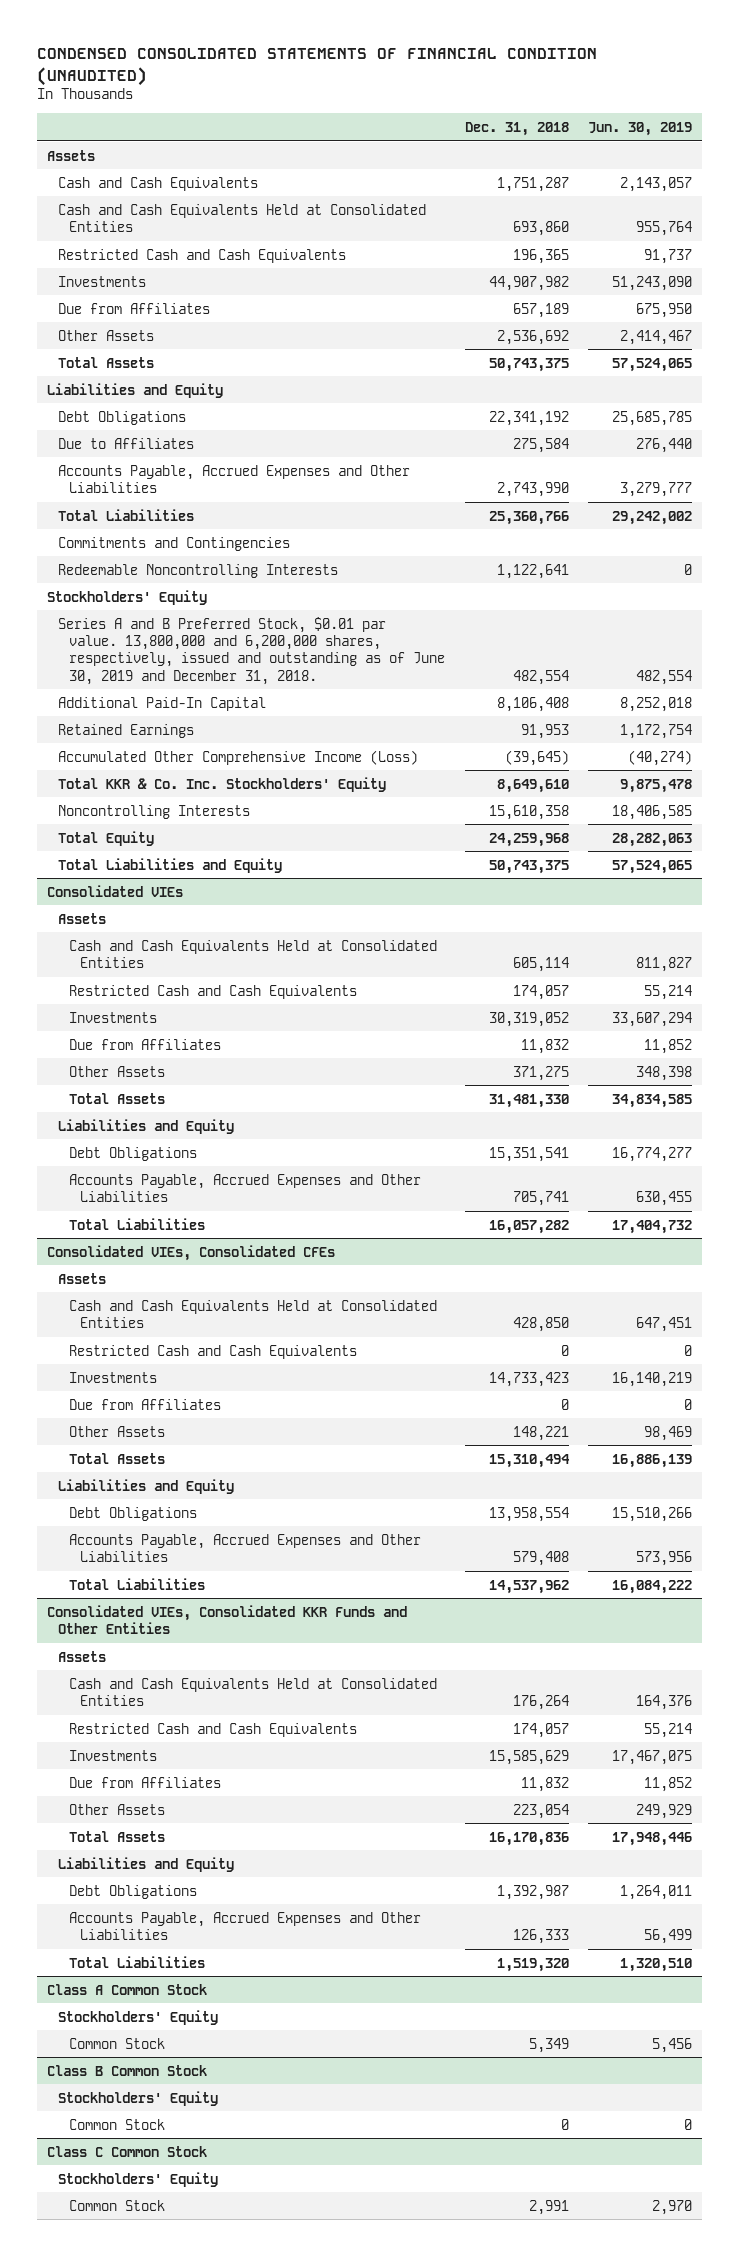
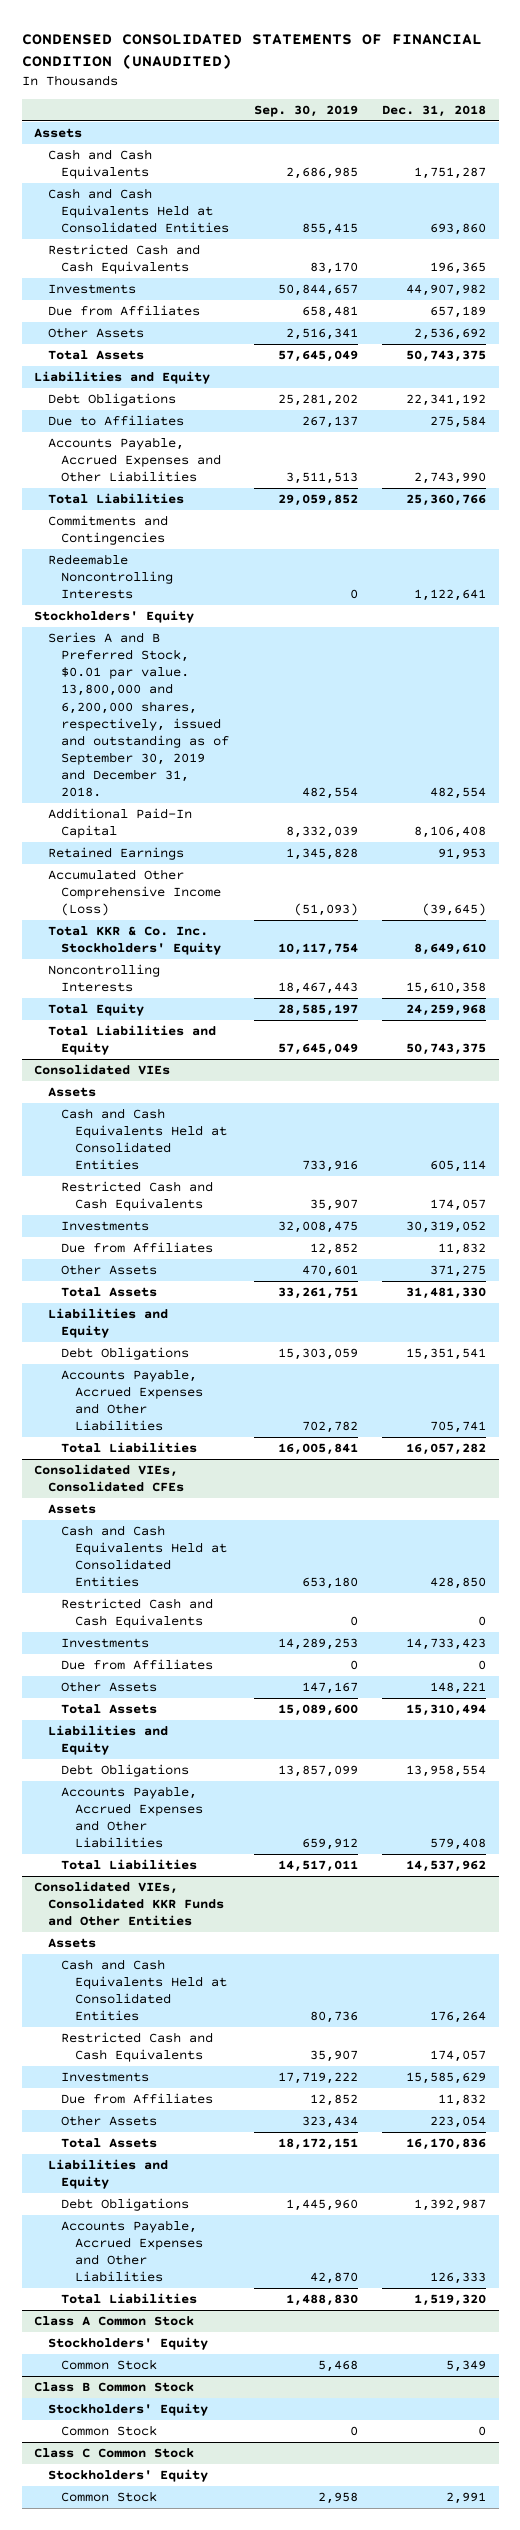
- | Dec. 31, 2018 | Jun. 30, 2019
+ | Sep. 30, 2019 | Dec. 31, 2018
- Series A and B Preferred Stock, $0.01 par value. 13,800,000 and 6,200,000 shares, respectively, issued and outstanding as of June 30, 2019 and December 31, 2018. | 482,554 | 482,554
+ Series A and B Preferred Stock, $0.01 par value. 13,800,000 and 6,200,000 shares, respectively, issued and outstanding as of September 30, 2019 and December 31, 2018. | 482,554 | 482,554

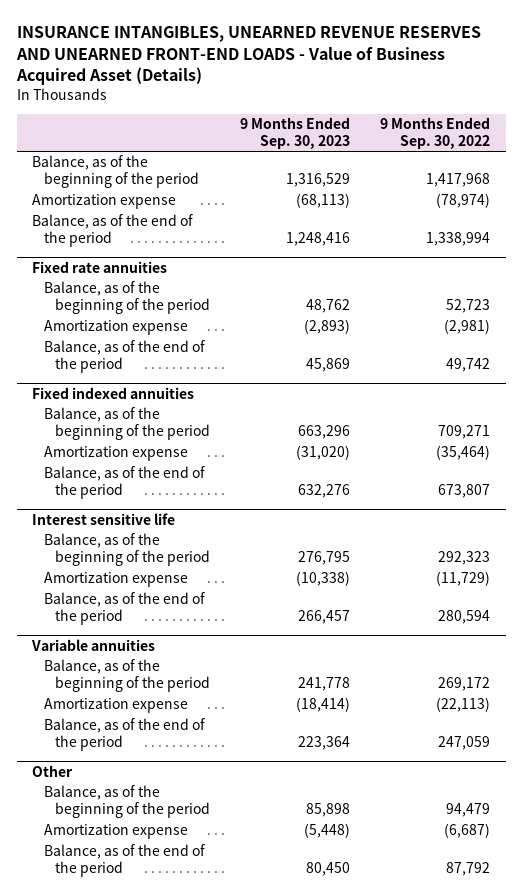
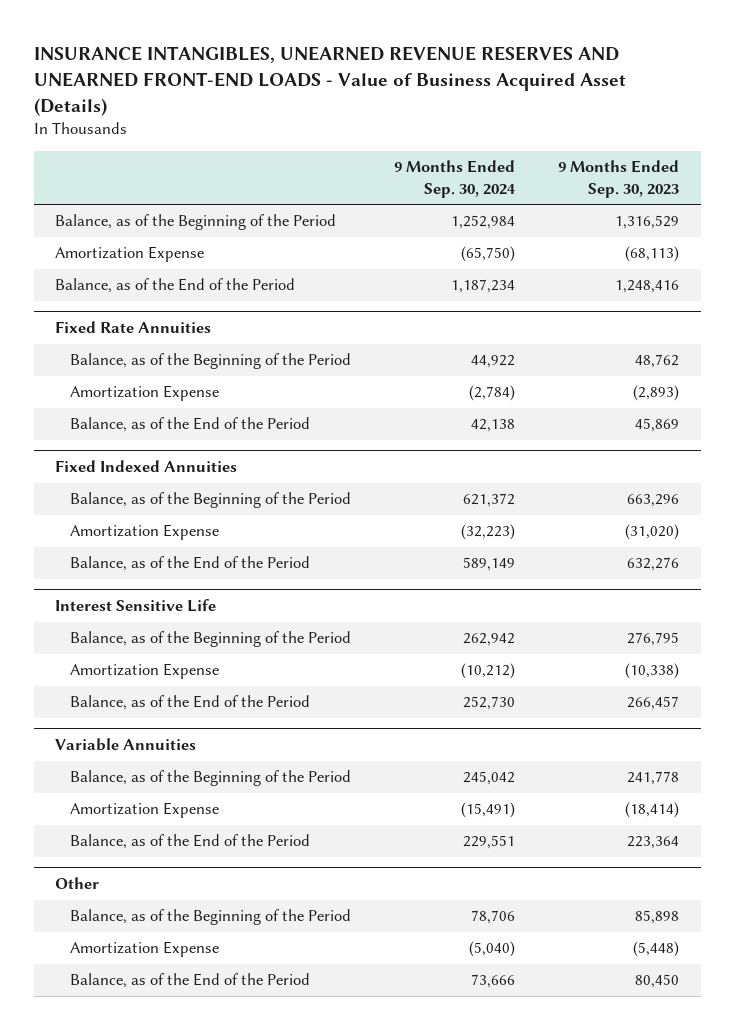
- | 9 Months Ended Sep. 30, 2023 | 9 Months Ended Sep. 30, 2022
+ | 9 Months Ended Sep. 30, 2024 | 9 Months Ended Sep. 30, 2023
- Balance, as of the beginning of the period | 1,316,529 | 1,417,968
- Amortization expense | (68,113) | (78,974)
- Balance, as of the end of the period | 1,248,416 | 1,338,994
- Fixed rate annuities
- Balance, as of the beginning of the period | 48,762 | 52,723
- Amortization expense | (2,893) | (2,981)
- Balance, as of the end of the period | 45,869 | 49,742
- Fixed indexed annuities
- Balance, as of the beginning of the period | 663,296 | 709,271
- Amortization expense | (31,020) | (35,464)
- Balance, as of the end of the period | 632,276 | 673,807
- Interest sensitive life
- Balance, as of the beginning of the period | 276,795 | 292,323
- Amortization expense | (10,338) | (11,729)
- Balance, as of the end of the period | 266,457 | 280,594
- Variable annuities
- Balance, as of the beginning of the period | 241,778 | 269,172
- Amortization expense | (18,414) | (22,113)
- Balance, as of the end of the period | 223,364 | 247,059
+ Balance, as of the Beginning of the Period | 1,252,984 | 1,316,529
+ Amortization Expense | (65,750) | (68,113)
+ Balance, as of the End of the Period | 1,187,234 | 1,248,416
+ Fixed Rate Annuities
+ Balance, as of the Beginning of the Period | 44,922 | 48,762
+ Amortization Expense | (2,784) | (2,893)
+ Balance, as of the End of the Period | 42,138 | 45,869
+ Fixed Indexed Annuities
+ Balance, as of the Beginning of the Period | 621,372 | 663,296
+ Amortization Expense | (32,223) | (31,020)
+ Balance, as of the End of the Period | 589,149 | 632,276
+ Interest Sensitive Life
+ Balance, as of the Beginning of the Period | 262,942 | 276,795
+ Amortization Expense | (10,212) | (10,338)
+ Balance, as of the End of the Period | 252,730 | 266,457
+ Variable Annuities
+ Balance, as of the Beginning of the Period | 245,042 | 241,778
+ Amortization Expense | (15,491) | (18,414)
+ Balance, as of the End of the Period | 229,551 | 223,364
@ Other
- Balance, as of the beginning of the period | 85,898 | 94,479
- Amortization expense | (5,448) | (6,687)
- Balance, as of the end of the period | 80,450 | 87,792
+ Balance, as of the Beginning of the Period | 78,706 | 85,898
+ Amortization Expense | (5,040) | (5,448)
+ Balance, as of the End of the Period | 73,666 | 80,450

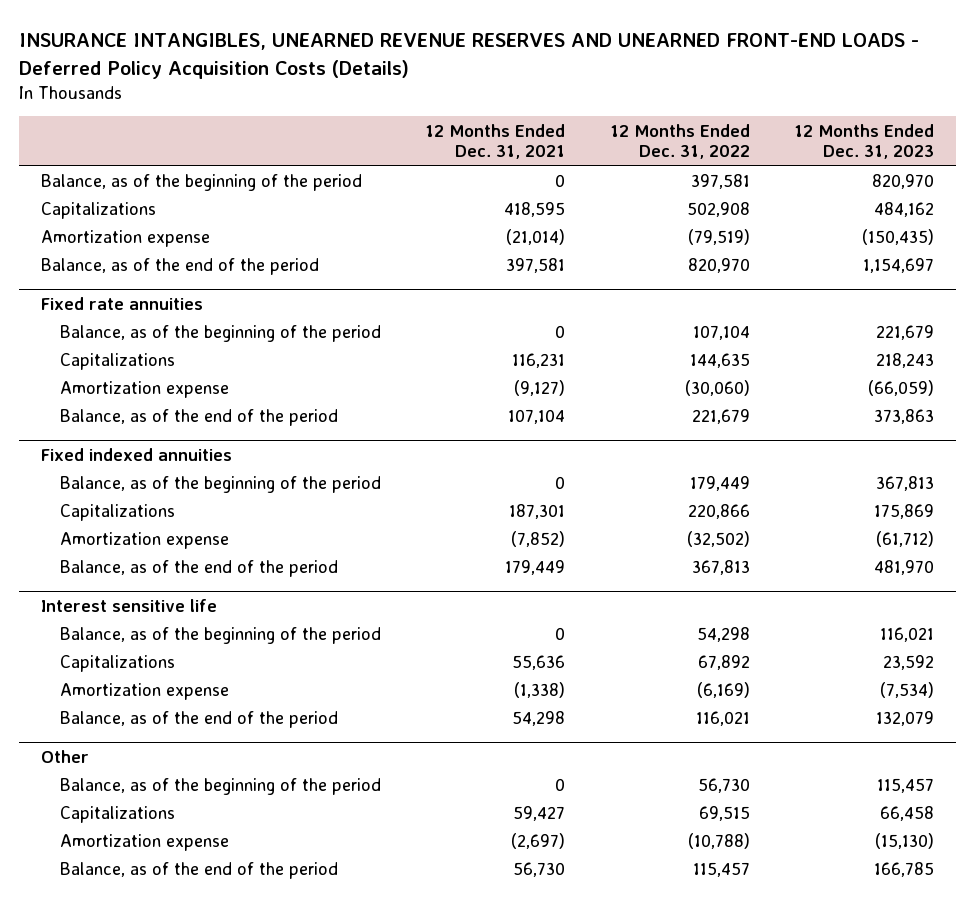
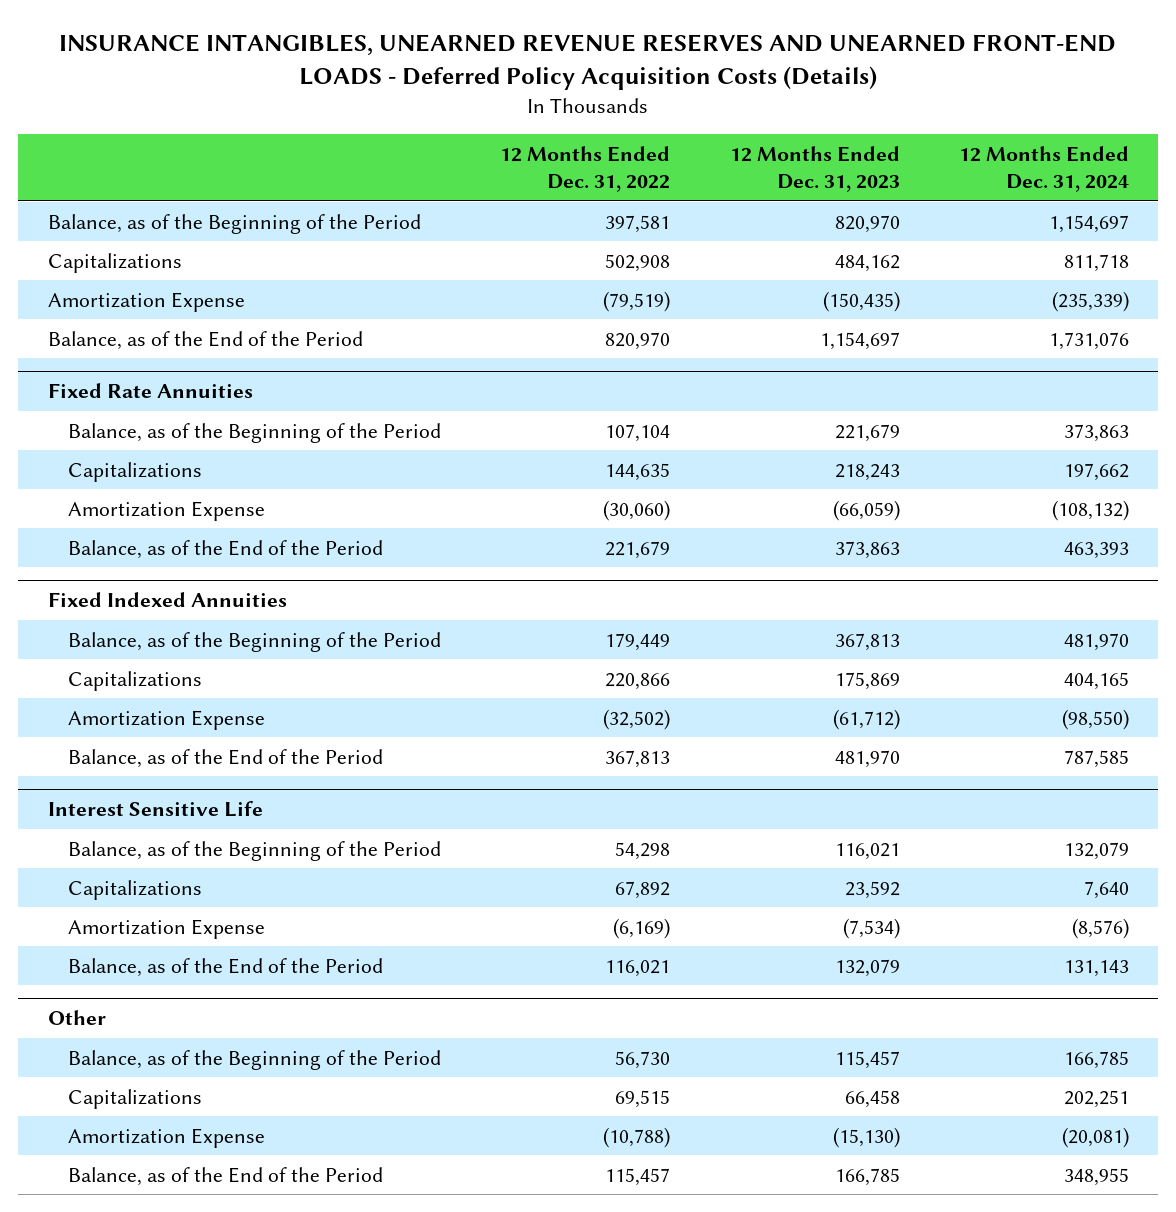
- | 12 Months Ended Dec. 31, 2021 | 12 Months Ended Dec. 31, 2022 | 12 Months Ended Dec. 31, 2023
+ | 12 Months Ended Dec. 31, 2022 | 12 Months Ended Dec. 31, 2023 | 12 Months Ended Dec. 31, 2024
- Balance, as of the beginning of the period | 0 | 397,581 | 820,970
+ Balance, as of the Beginning of the Period | 397,581 | 820,970 | 1,154,697
- Amortization expense | (21,014) | (79,519) | (150,435)
- Balance, as of the end of the period | 397,581 | 820,970 | 1,154,697
- Fixed rate annuities
- Balance, as of the beginning of the period | 0 | 107,104 | 221,679
+ Amortization Expense | (79,519) | (150,435) | (235,339)
+ Balance, as of the End of the Period | 820,970 | 1,154,697 | 1,731,076
+ Fixed Rate Annuities
+ Balance, as of the Beginning of the Period | 107,104 | 221,679 | 373,863
- Amortization expense | (9,127) | (30,060) | (66,059)
- Balance, as of the end of the period | 107,104 | 221,679 | 373,863
- Fixed indexed annuities
- Balance, as of the beginning of the period | 0 | 179,449 | 367,813
+ Amortization Expense | (30,060) | (66,059) | (108,132)
+ Balance, as of the End of the Period | 221,679 | 373,863 | 463,393
+ Fixed Indexed Annuities
+ Balance, as of the Beginning of the Period | 179,449 | 367,813 | 481,970
- Amortization expense | (7,852) | (32,502) | (61,712)
- Balance, as of the end of the period | 179,449 | 367,813 | 481,970
- Interest sensitive life
- Balance, as of the beginning of the period | 0 | 54,298 | 116,021
+ Amortization Expense | (32,502) | (61,712) | (98,550)
+ Balance, as of the End of the Period | 367,813 | 481,970 | 787,585
+ Interest Sensitive Life
+ Balance, as of the Beginning of the Period | 54,298 | 116,021 | 132,079
- Amortization expense | (1,338) | (6,169) | (7,534)
- Balance, as of the end of the period | 54,298 | 116,021 | 132,079
+ Amortization Expense | (6,169) | (7,534) | (8,576)
+ Balance, as of the End of the Period | 116,021 | 132,079 | 131,143
@ Other
- Balance, as of the beginning of the period | 0 | 56,730 | 115,457
+ Balance, as of the Beginning of the Period | 56,730 | 115,457 | 166,785
- Amortization expense | (2,697) | (10,788) | (15,130)
- Balance, as of the end of the period | 56,730 | 115,457 | 166,785
+ Amortization Expense | (10,788) | (15,130) | (20,081)
+ Balance, as of the End of the Period | 115,457 | 166,785 | 348,955

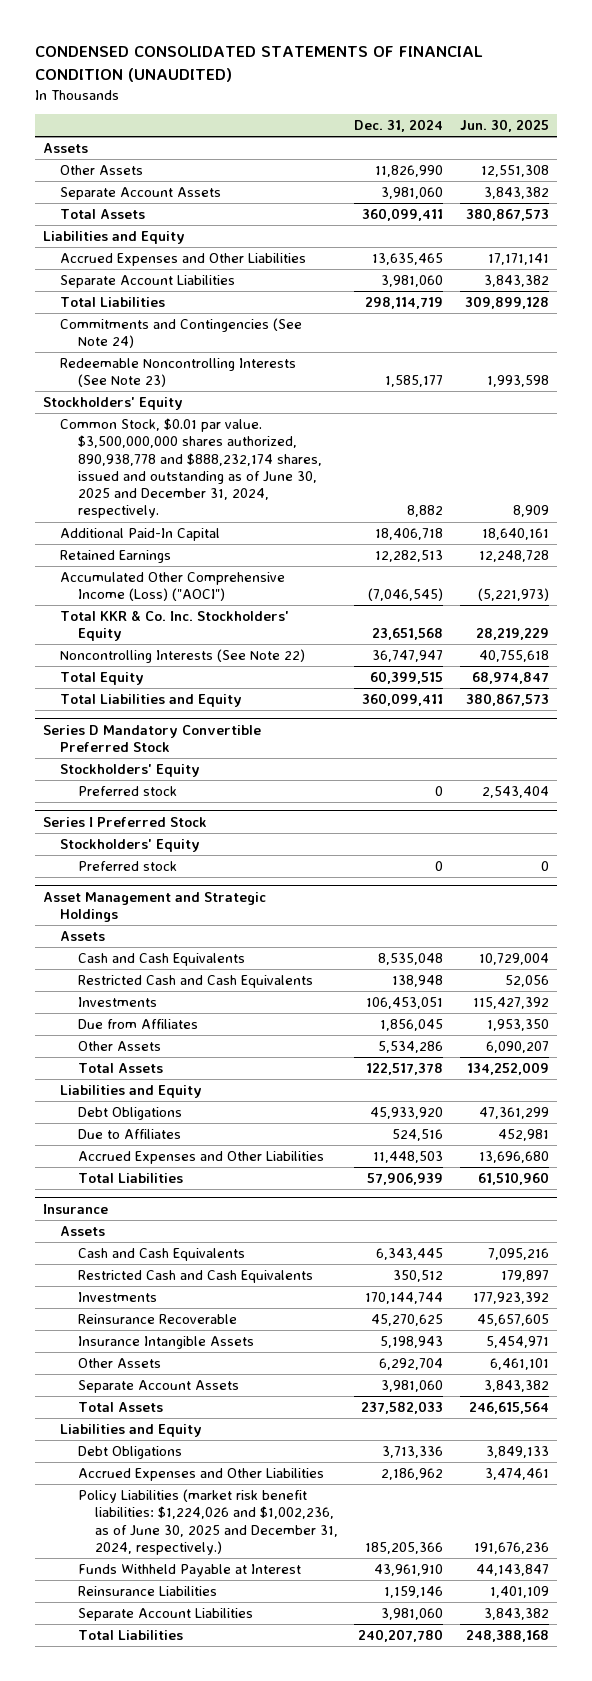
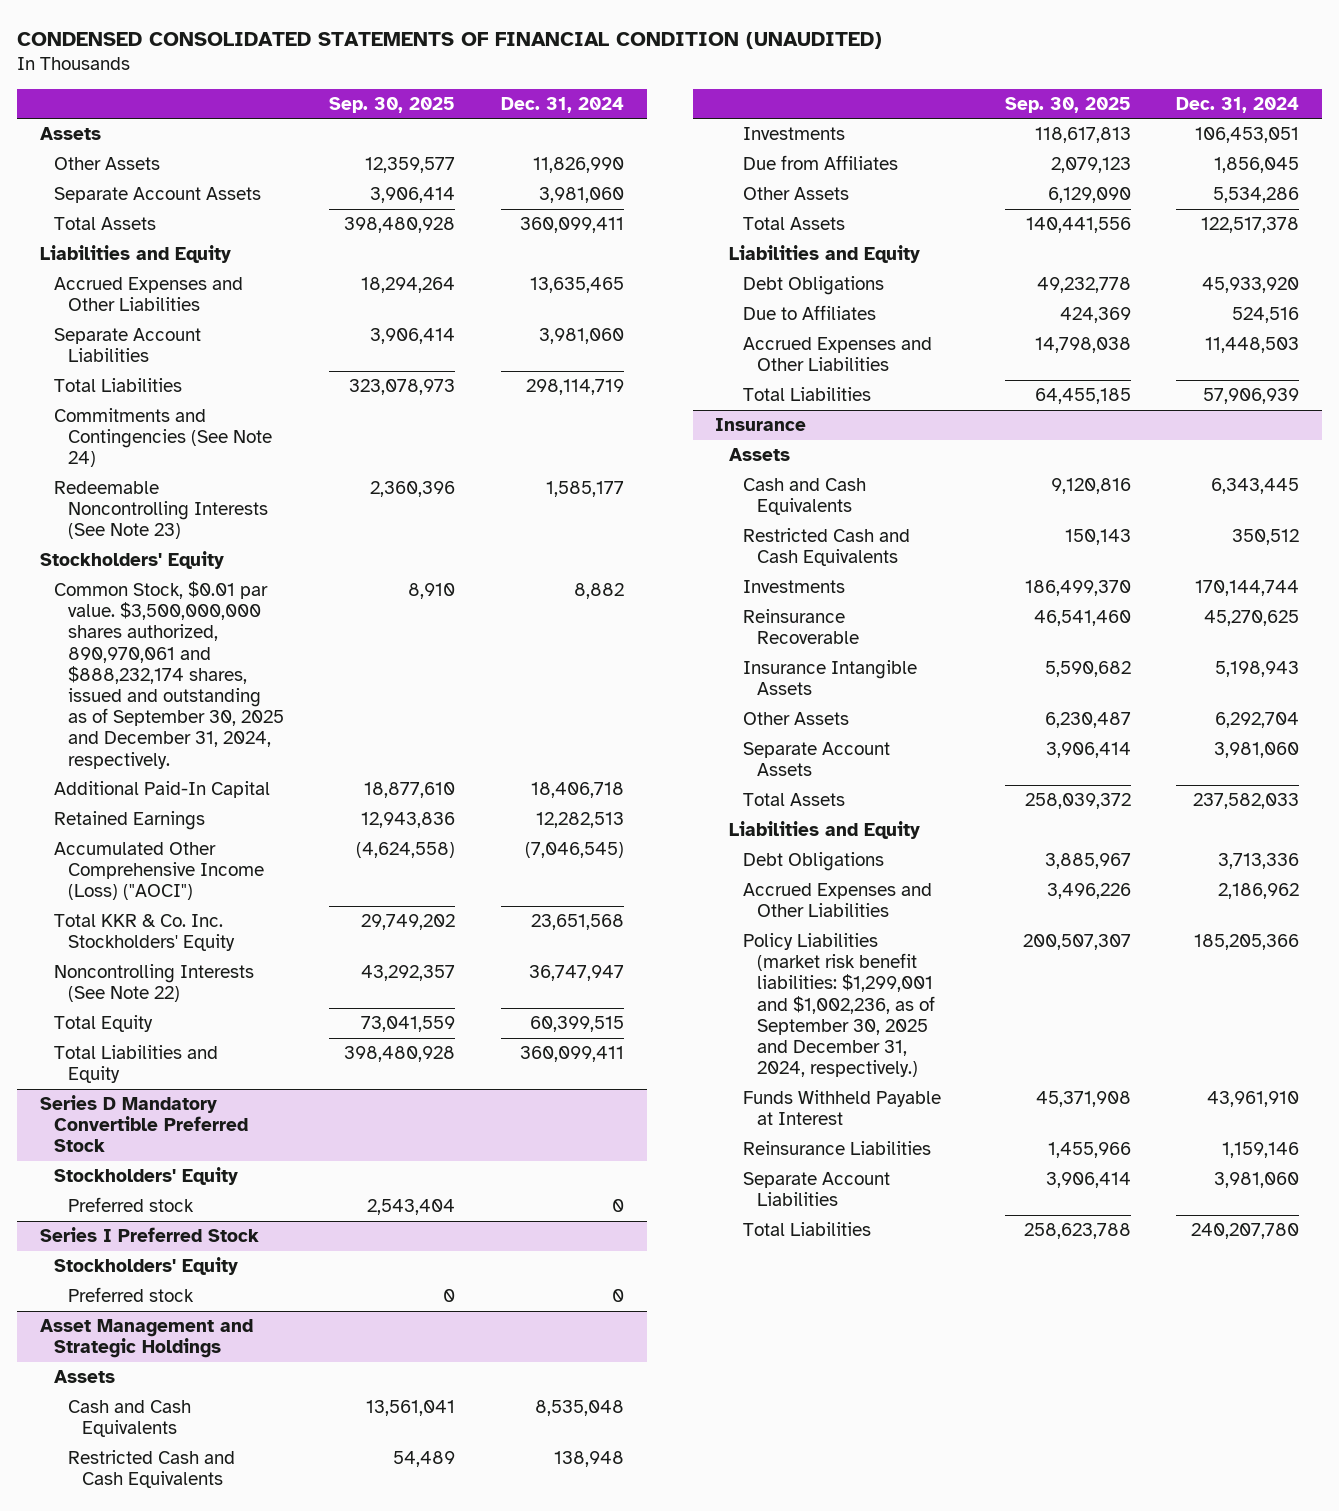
- | Dec. 31, 2024 | Jun. 30, 2025
+ | Sep. 30, 2025 | Dec. 31, 2024
- Common Stock, $0.01 par value. $3,500,000,000 shares authorized, 890,938,778 and $888,232,174 shares, issued and outstanding as of June 30, 2025 and December 31, 2024, respectively. | 8,882 | 8,909
+ Common Stock, $0.01 par value. $3,500,000,000 shares authorized, 890,970,061 and $888,232,174 shares, issued and outstanding as of September 30, 2025 and December 31, 2024, respectively. | 8,910 | 8,882
@ Insurance
- Policy Liabilities (market risk benefit liabilities: $1,224,026 and $1,002,236, as of June 30, 2025 and December 31, 2024, respectively.) | 185,205,366 | 191,676,236
+ Policy Liabilities (market risk benefit liabilities: $1,299,001 and $1,002,236, as of September 30, 2025 and December 31, 2024, respectively.) | 200,507,307 | 185,205,366

